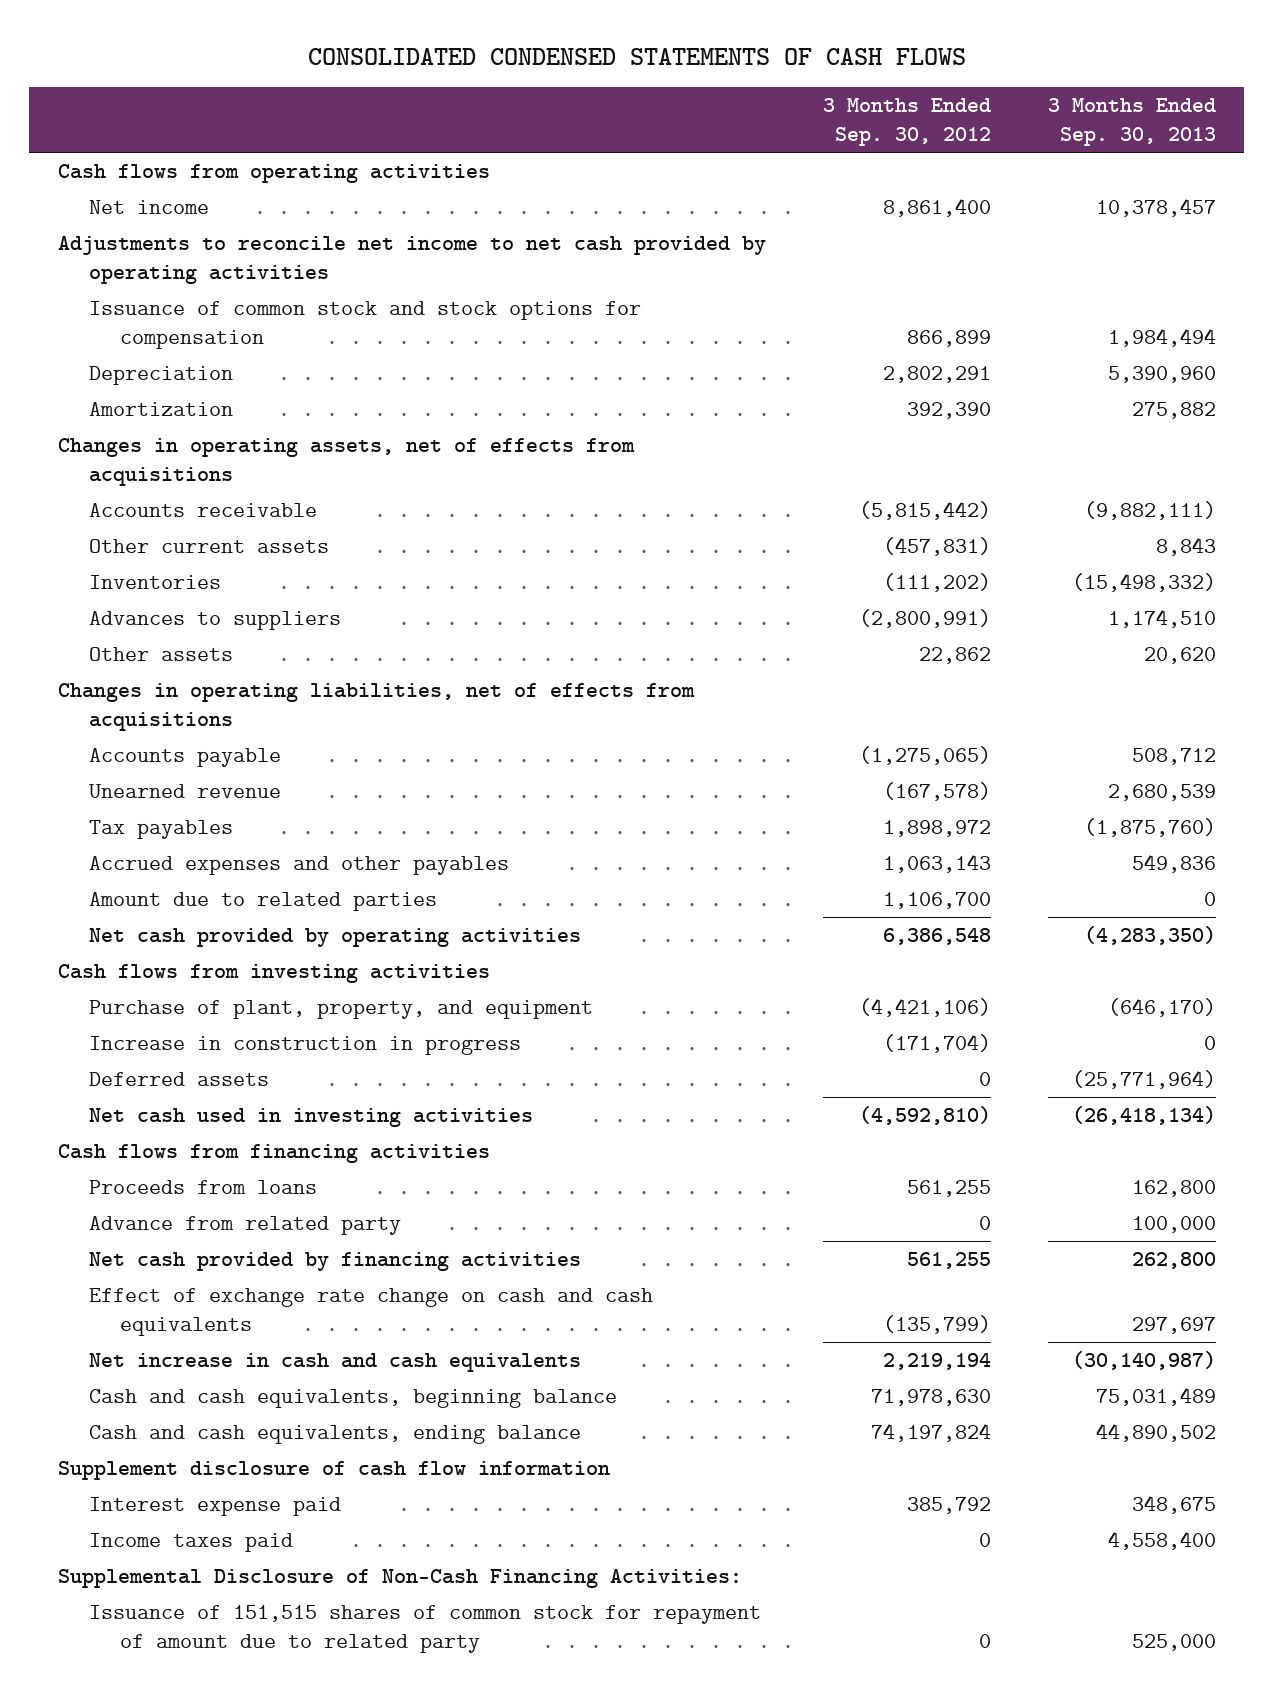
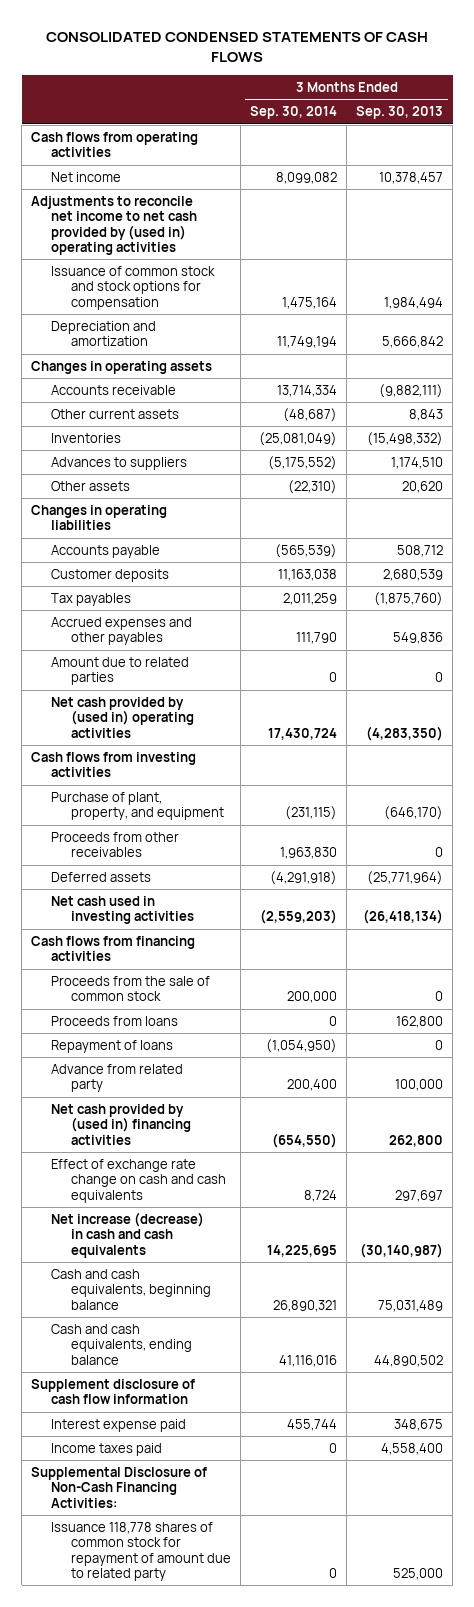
- | 3 Months Ended Sep. 30, 2012 | 3 Months Ended Sep. 30, 2013
+ | 3 Months Ended Sep. 30, 2014 | 3 Months Ended Sep. 30, 2013
- Adjustments to reconcile net income to net cash provided by operating activities
+ Adjustments to reconcile net income to net cash provided by (used in) operating activities
- Depreciation | 2,802,291 | 5,390,960
- Amortization | 392,390 | 275,882
- Changes in operating assets, net of effects from acquisitions
+ Depreciation and amortization | 11,749,194 | 5,666,842
+ Changes in operating assets
- Changes in operating liabilities, net of effects from acquisitions
+ Changes in operating liabilities
- Unearned revenue | (167,578) | 2,680,539
+ Customer deposits | 11,163,038 | 2,680,539
- Net cash provided by operating activities | 6,386,548 | (4,283,350)
+ Net cash provided by (used in) operating activities | 17,430,724 | (4,283,350)
- Increase in construction in progress | (171,704) | 0
+ Proceeds from other receivables | 1,963,830 | 0
+ Proceeds from the sale of common stock | 200,000 | 0
+ Repayment of loans | (1,054,950) | 0
- Net cash provided by financing activities | 561,255 | 262,800
+ Net cash provided by (used in) financing activities | (654,550) | 262,800
- Net increase in cash and cash equivalents | 2,219,194 | (30,140,987)
+ Net increase (decrease) in cash and cash equivalents | 14,225,695 | (30,140,987)
- Issuance of 151,515 shares of common stock for repayment of amount due to related party | 0 | 525,000
+ Issuance 118,778 shares of common stock for repayment of amount due to related party | 0 | 525,000

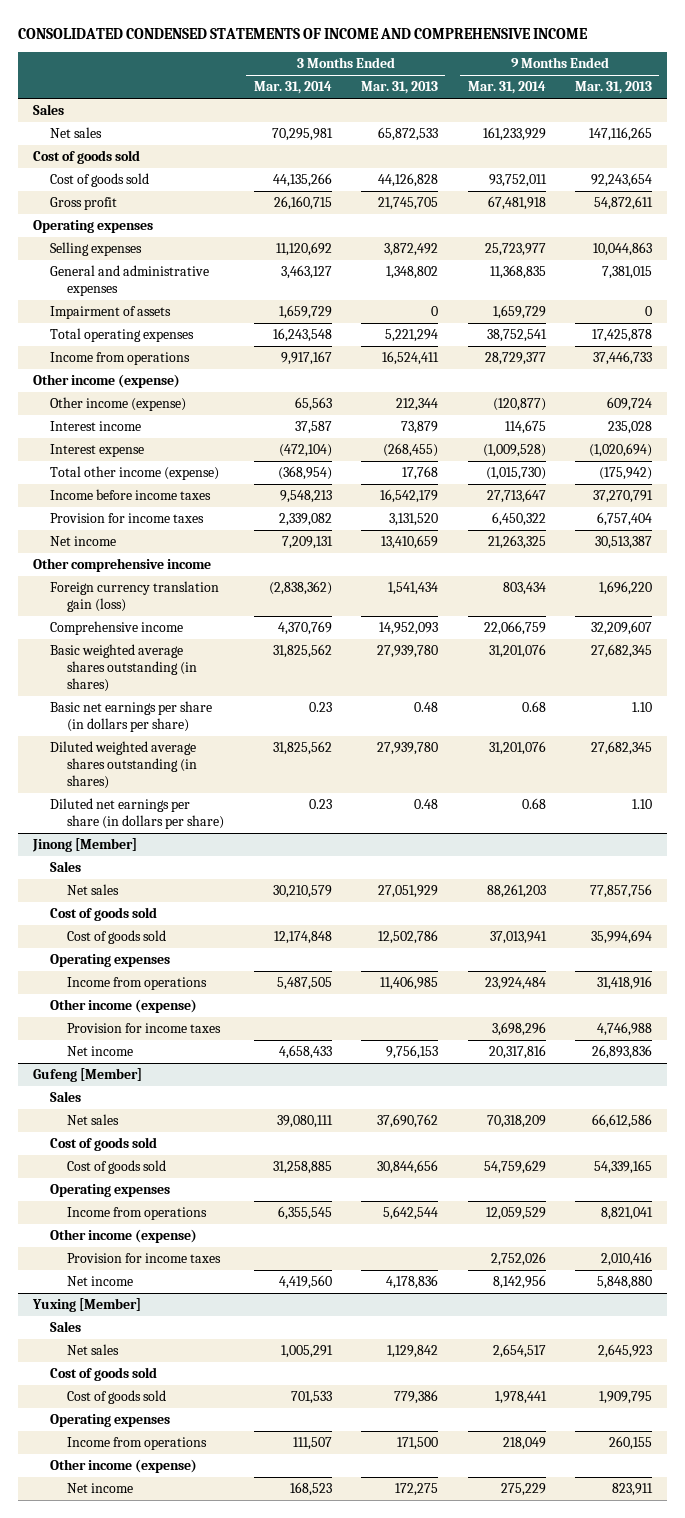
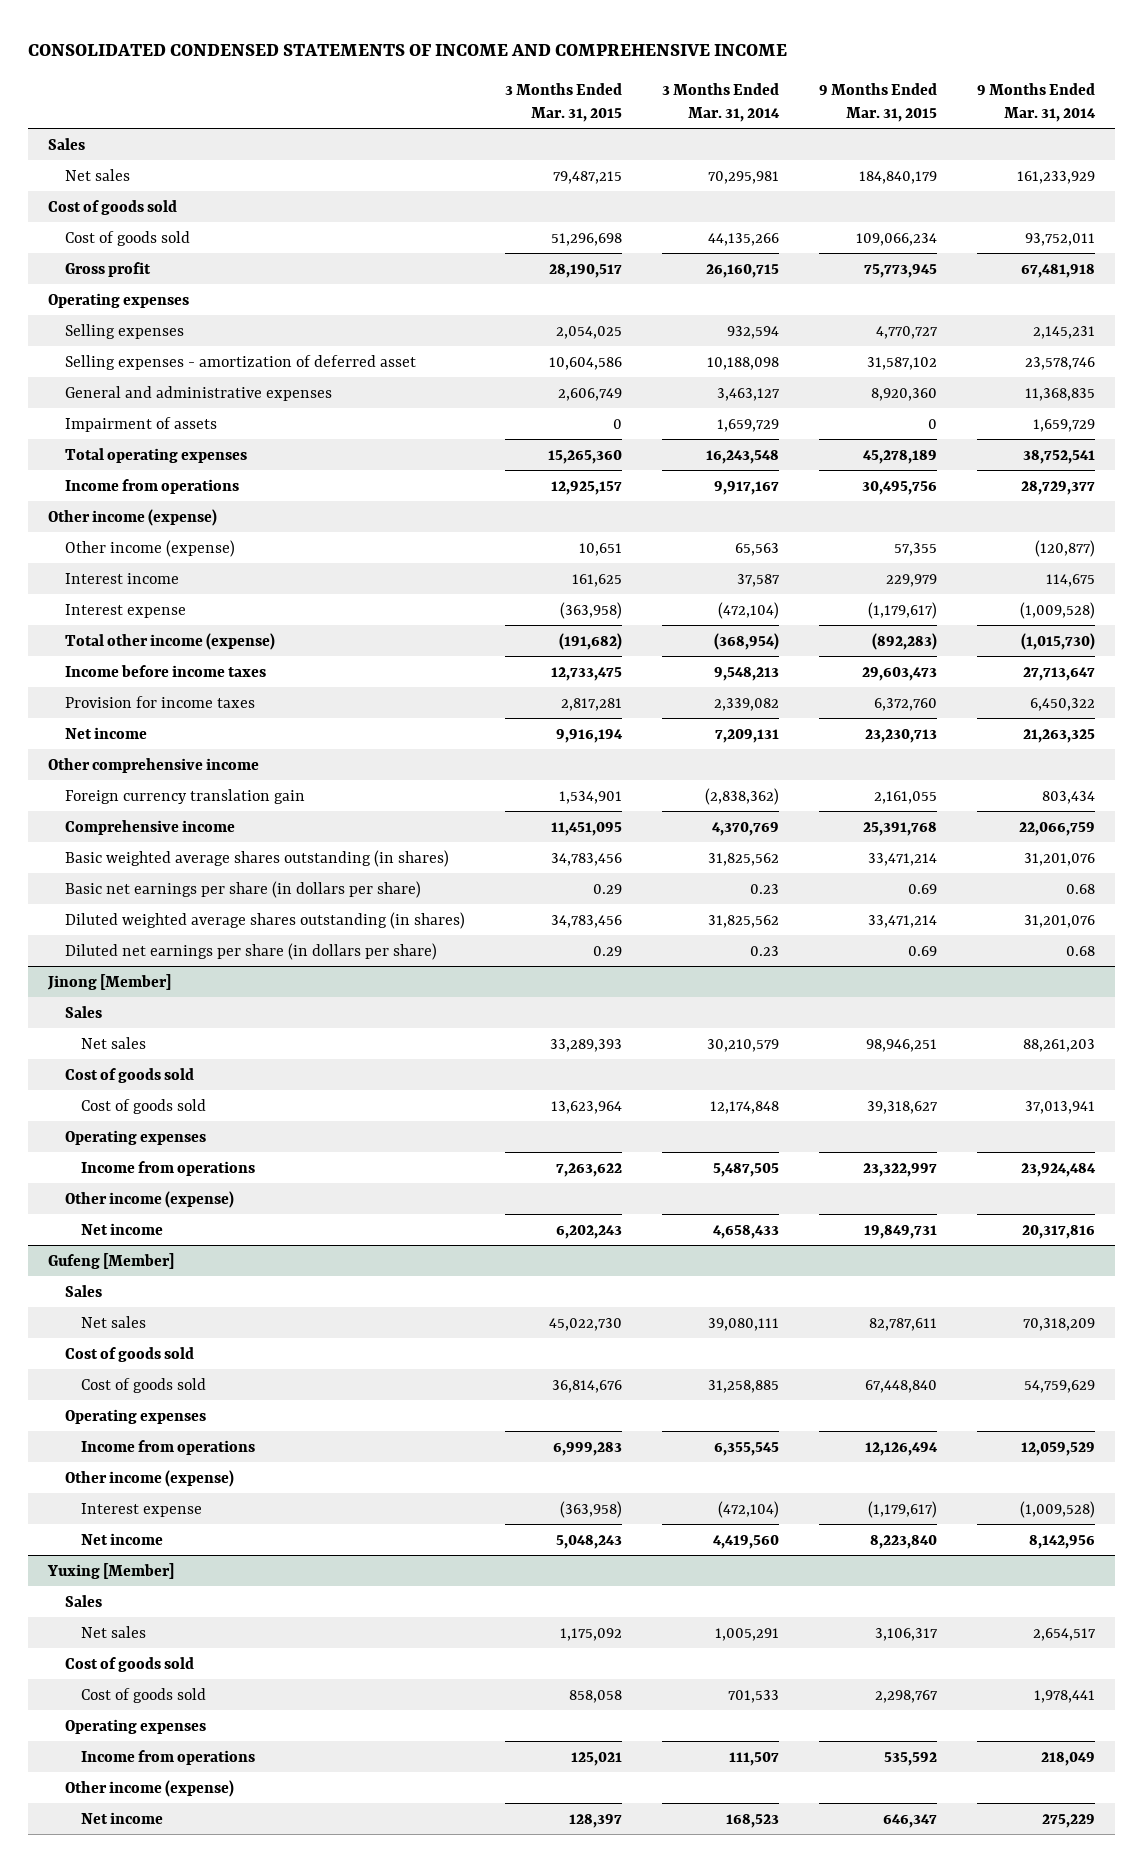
- | 3 Months Ended Mar. 31, 2014 | 3 Months Ended Mar. 31, 2013 | 9 Months Ended Mar. 31, 2014 | 9 Months Ended Mar. 31, 2013
+ | 3 Months Ended Mar. 31, 2015 | 3 Months Ended Mar. 31, 2014 | 9 Months Ended Mar. 31, 2015 | 9 Months Ended Mar. 31, 2014
- Selling expenses | 11,120,692 | 3,872,492 | 25,723,977 | 10,044,863
+ Selling expenses | 2,054,025 | 932,594 | 4,770,727 | 2,145,231
+ Selling expenses - amortization of deferred asset | 10,604,586 | 10,188,098 | 31,587,102 | 23,578,746
- Foreign currency translation gain (loss) | (2,838,362) | 1,541,434 | 803,434 | 1,696,220
+ Foreign currency translation gain | 1,534,901 | (2,838,362) | 2,161,055 | 803,434
@ Jinong [Member]
- Provision for income taxes | | | 3,698,296 | 4,746,988
@ Gufeng [Member]
- Provision for income taxes | | | 2,752,026 | 2,010,416
+ Interest expense | (363,958) | (472,104) | (1,179,617) | (1,009,528)

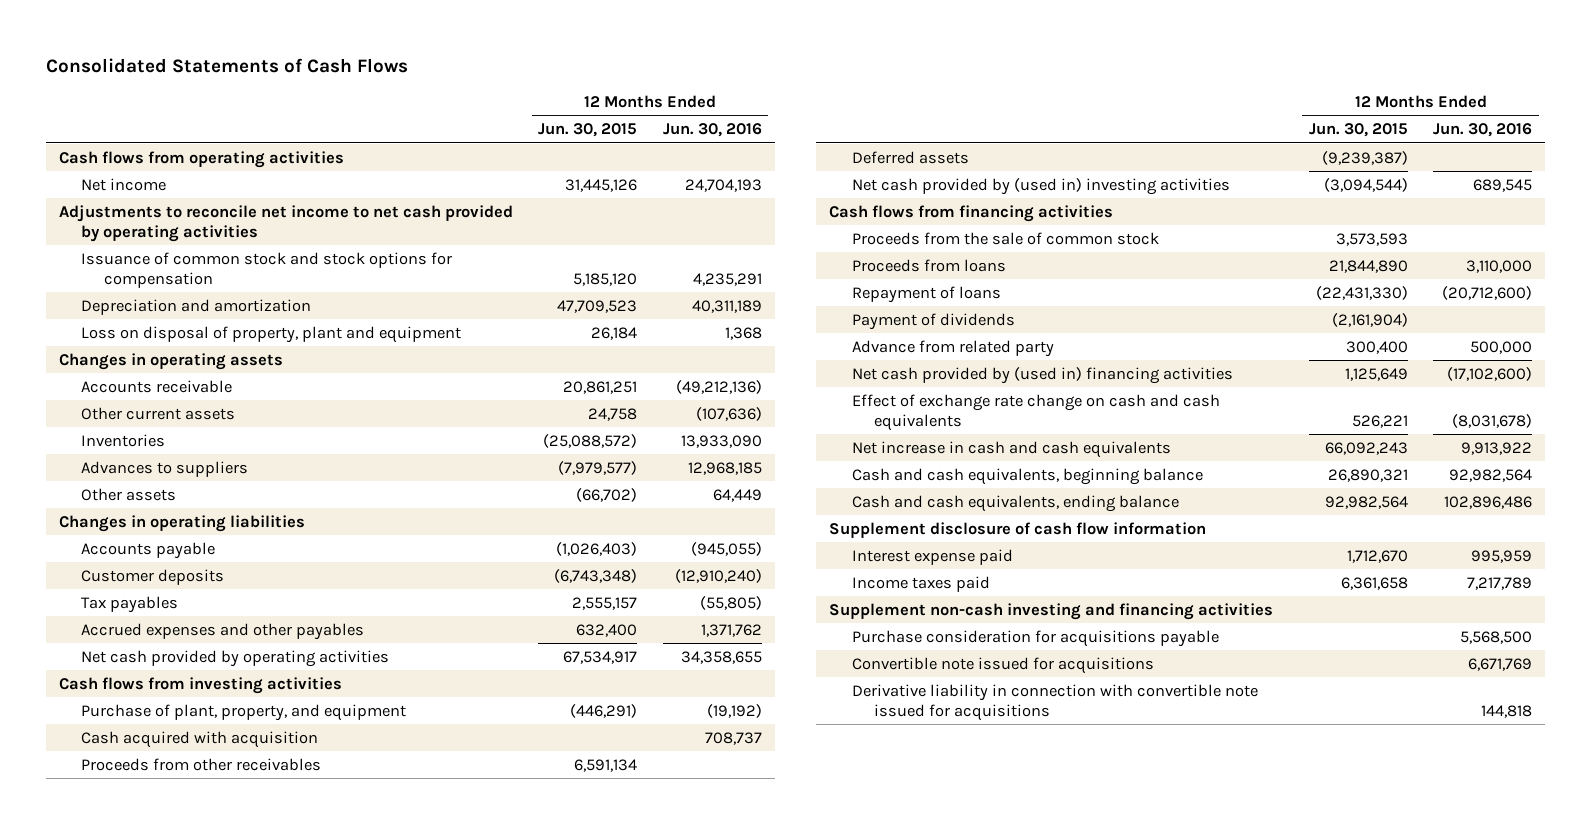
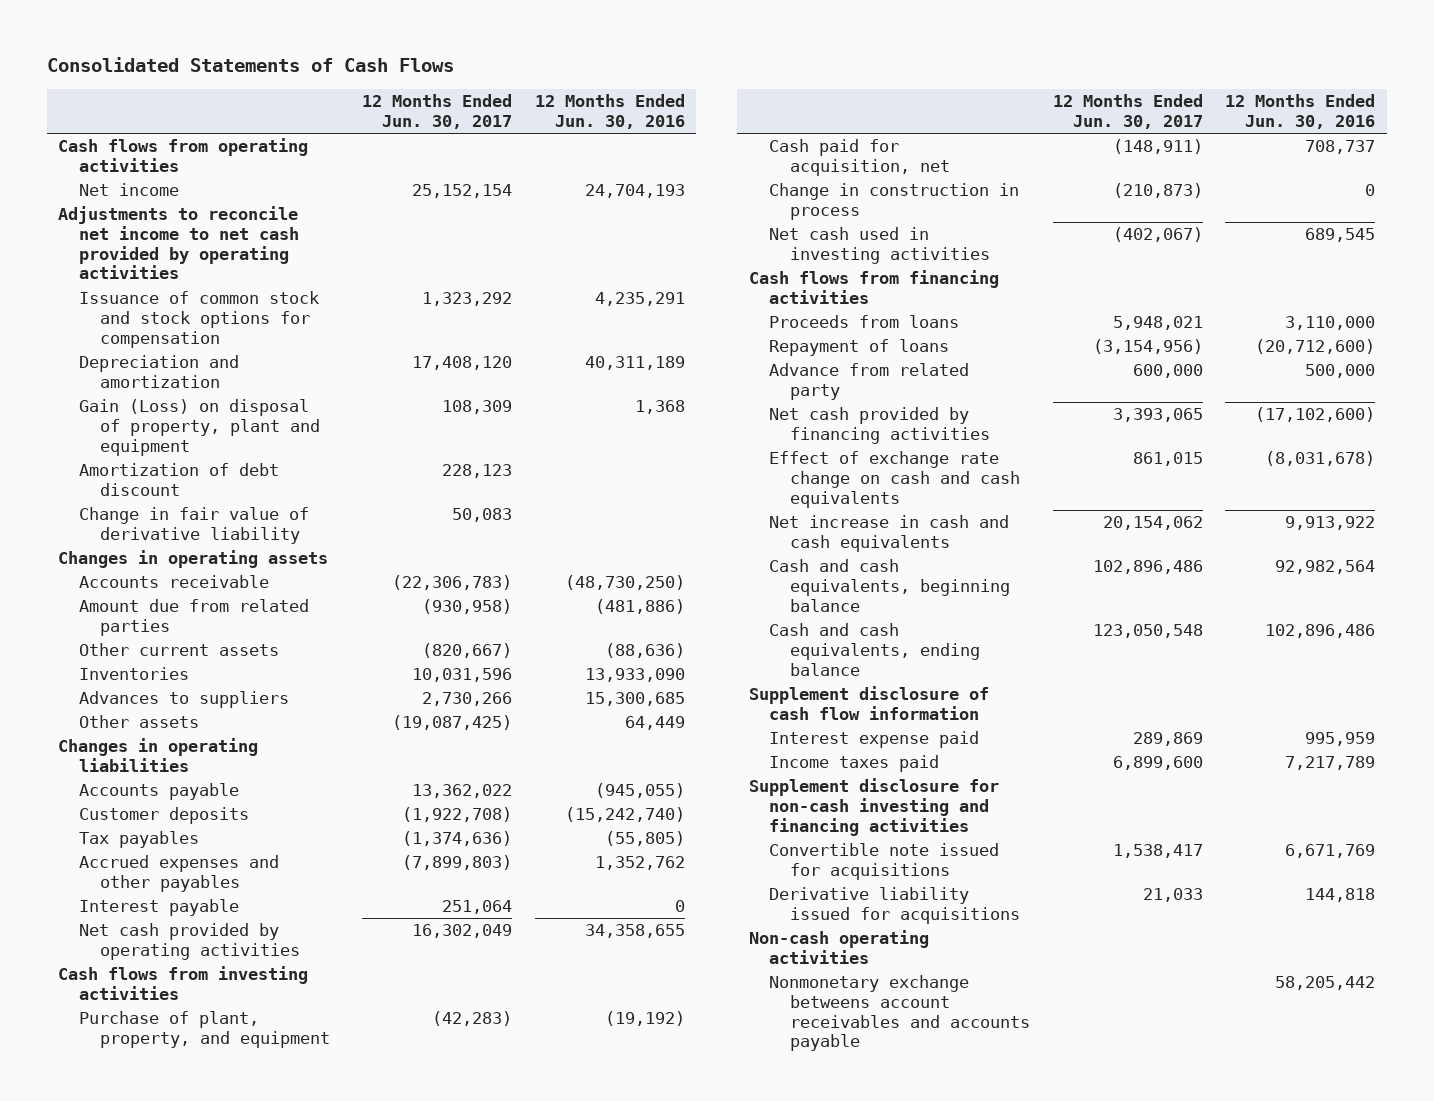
- | 12 Months Ended Jun. 30, 2015 | 12 Months Ended Jun. 30, 2016
+ | 12 Months Ended Jun. 30, 2017 | 12 Months Ended Jun. 30, 2016
- Loss on disposal of property, plant and equipment | 26,184 | 1,368
+ Gain (Loss) on disposal of property, plant and equipment | 108,309 | 1,368
+ Amortization of debt discount | 228,123 |
+ Change in fair value of derivative liability | 50,083 |
- Accounts receivable | 20,861,251 | (49,212,136)
- Other current assets | 24,758 | (107,636)
+ Accounts receivable | (22,306,783) | (48,730,250)
+ Amount due from related parties | (930,958) | (481,886)
+ Other current assets | (820,667) | (88,636)
- Advances to suppliers | (7,979,577) | 12,968,185
+ Advances to suppliers | 2,730,266 | 15,300,685
- Customer deposits | (6,743,348) | (12,910,240)
+ Customer deposits | (1,922,708) | (15,242,740)
- Accrued expenses and other payables | 632,400 | 1,371,762
+ Accrued expenses and other payables | (7,899,803) | 1,352,762
+ Interest payable | 251,064 | 0
- Cash acquired with acquisition | | 708,737
- Proceeds from other receivables | 6,591,134 |
- Deferred assets | (9,239,387) |
- Net cash provided by (used in) investing activities | (3,094,544) | 689,545
+ Cash paid for acquisition, net | (148,911) | 708,737
+ Change in construction in process | (210,873) | 0
+ Net cash used in investing activities | (402,067) | 689,545
- Proceeds from the sale of common stock | 3,573,593 |
- Payment of dividends | (2,161,904) |
- Net cash provided by (used in) financing activities | 1,125,649 | (17,102,600)
+ Net cash provided by financing activities | 3,393,065 | (17,102,600)
- Supplement non-cash investing and financing activities
- Purchase consideration for acquisitions payable | | 5,568,500
+ Supplement disclosure for non-cash investing and financing activities
- Derivative liability in connection with convertible note issued for acquisitions | | 144,818
+ Derivative liability issued for acquisitions | 21,033 | 144,818
+ Non-cash operating activities
+ Nonmonetary exchange betweens account receivables and accounts payable | | 58,205,442

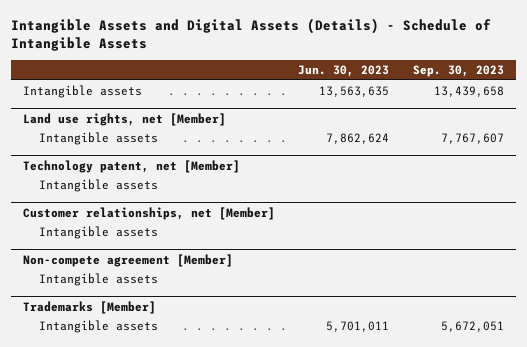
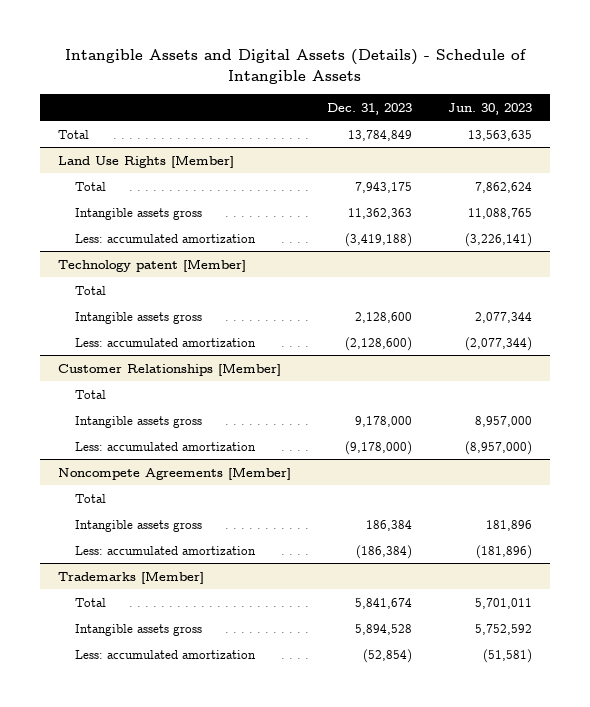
- | Jun. 30, 2023 | Sep. 30, 2023
+ | Dec. 31, 2023 | Jun. 30, 2023
- Intangible assets | 13,563,635 | 13,439,658
- Land use rights, net [Member]
- Intangible assets | 7,862,624 | 7,767,607
- Technology patent, net [Member]
- Intangible assets
- Customer relationships, net [Member]
- Intangible assets
- Non-compete agreement [Member]
- Intangible assets
+ Total | 13,784,849 | 13,563,635
+ Land Use Rights [Member]
+ Total | 7,943,175 | 7,862,624
+ Intangible assets gross | 11,362,363 | 11,088,765
+ Less: accumulated amortization | (3,419,188) | (3,226,141)
+ Technology patent [Member]
+ Total
+ Intangible assets gross | 2,128,600 | 2,077,344
+ Less: accumulated amortization | (2,128,600) | (2,077,344)
+ Customer Relationships [Member]
+ Total
+ Intangible assets gross | 9,178,000 | 8,957,000
+ Less: accumulated amortization | (9,178,000) | (8,957,000)
+ Noncompete Agreements [Member]
+ Total
+ Intangible assets gross | 186,384 | 181,896
+ Less: accumulated amortization | (186,384) | (181,896)
@ Trademarks [Member]
- Intangible assets | 5,701,011 | 5,672,051
+ Total | 5,841,674 | 5,701,011
+ Intangible assets gross | 5,894,528 | 5,752,592
+ Less: accumulated amortization | (52,854) | (51,581)

